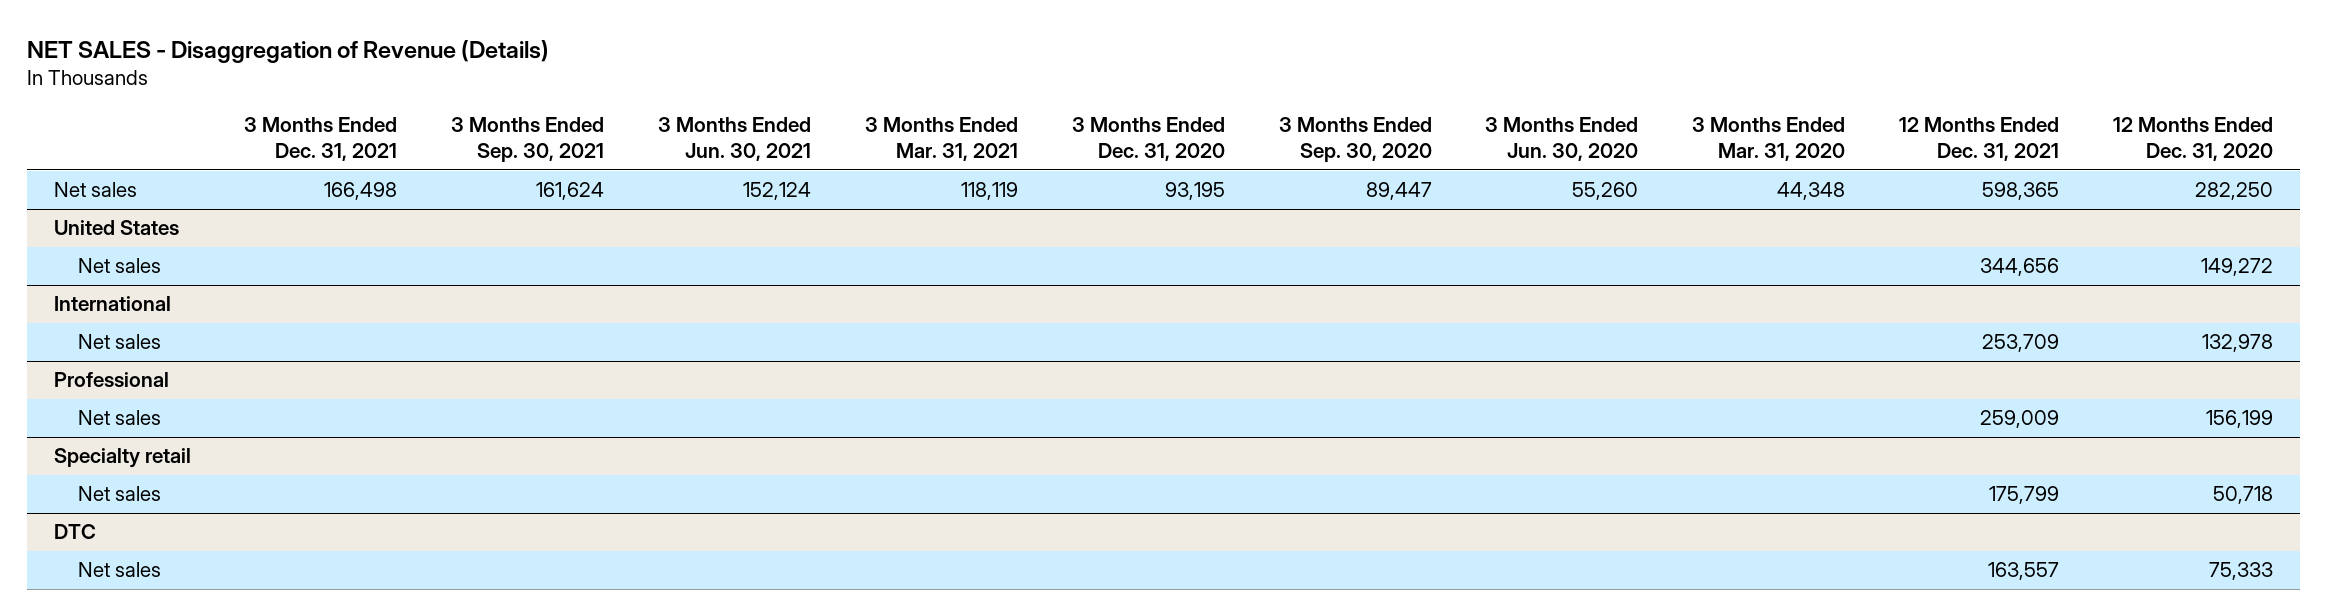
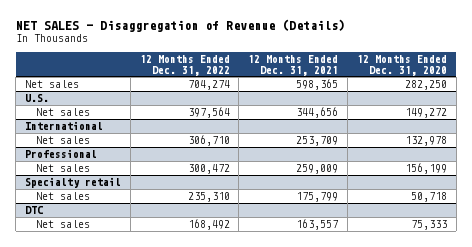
- | 3 Months Ended Dec. 31, 2021 | 3 Months Ended Sep. 30, 2021 | 3 Months Ended Jun. 30, 2021 | 3 Months Ended Mar. 31, 2021 | 3 Months Ended Dec. 31, 2020 | 3 Months Ended Sep. 30, 2020 | 3 Months Ended Jun. 30, 2020 | 3 Months Ended Mar. 31, 2020 | 12 Months Ended Dec. 31, 2021 | 12 Months Ended Dec. 31, 2020
+ | 12 Months Ended Dec. 31, 2022 | 12 Months Ended Dec. 31, 2021 | 12 Months Ended Dec. 31, 2020
- United States
+ U.S.

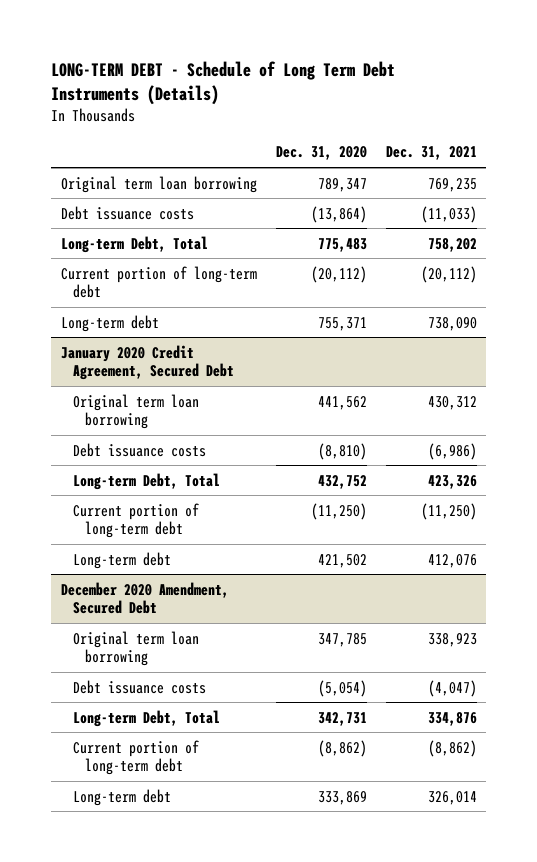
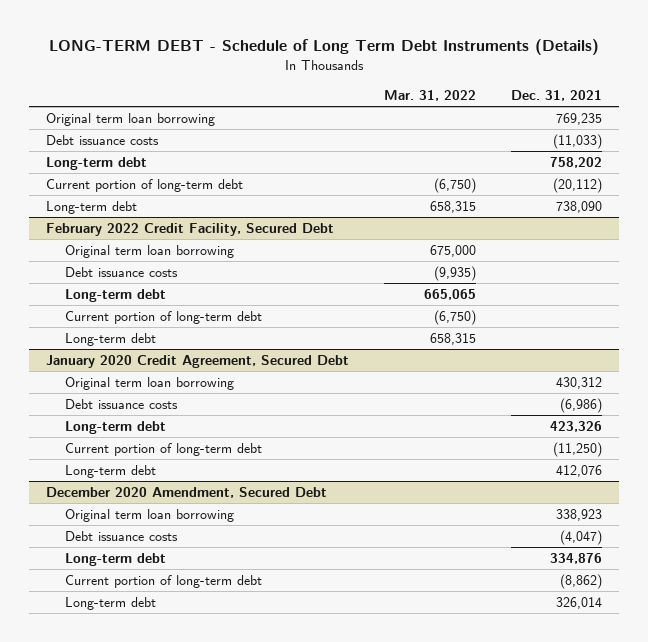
- | Dec. 31, 2020 | Dec. 31, 2021
+ | Mar. 31, 2022 | Dec. 31, 2021
- Long-term Debt, Total | 775,483 | 758,202
+ Long-term debt | | 758,202
+ February 2022 Credit Facility, Secured Debt
+ Original term loan borrowing | 675,000 |
+ Debt issuance costs | (9,935) |
+ Long-term debt | 665,065 |
+ Current portion of long-term debt | (6,750) |
+ Long-term debt | 658,315 |
@ January 2020 Credit Agreement, Secured Debt
- Long-term Debt, Total | 432,752 | 423,326
+ Long-term debt | | 423,326
@ December 2020 Amendment, Secured Debt
- Long-term Debt, Total | 342,731 | 334,876
+ Long-term debt | | 334,876

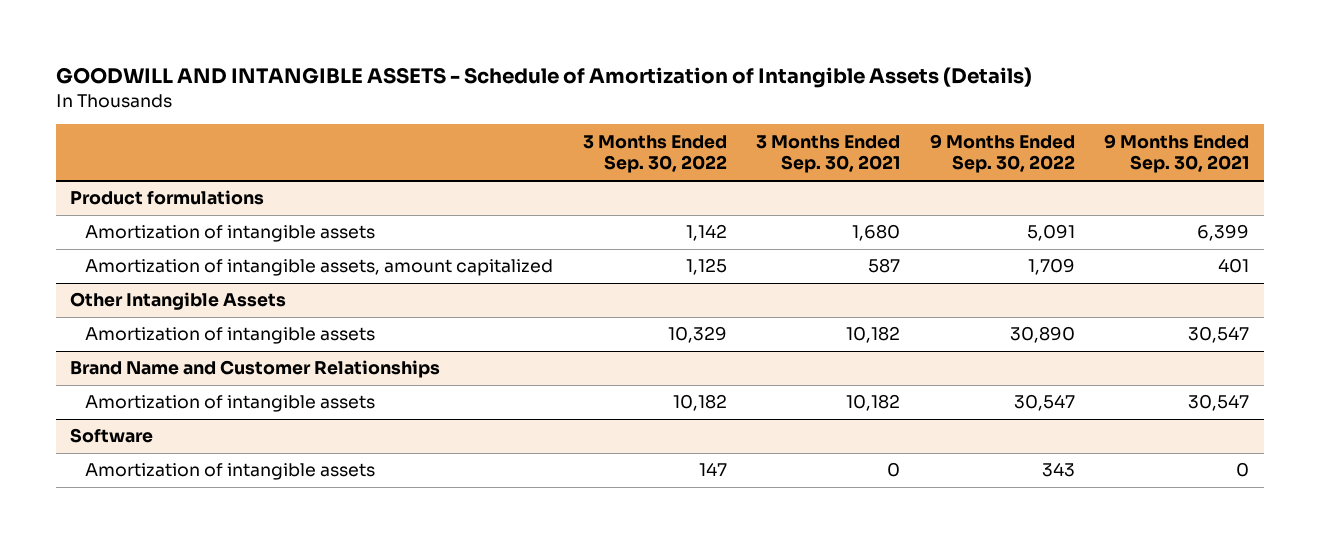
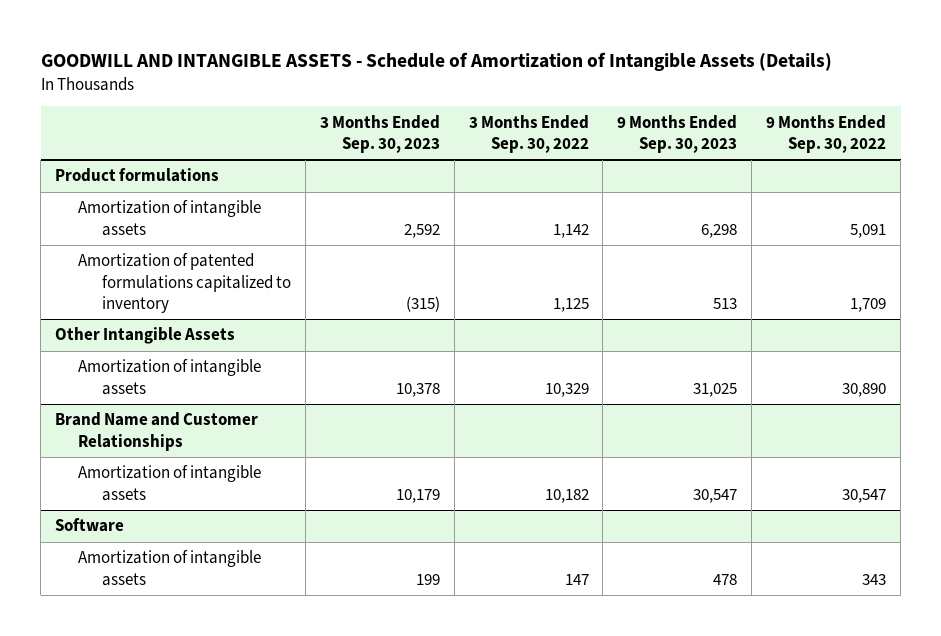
- | 3 Months Ended Sep. 30, 2022 | 3 Months Ended Sep. 30, 2021 | 9 Months Ended Sep. 30, 2022 | 9 Months Ended Sep. 30, 2021
+ | 3 Months Ended Sep. 30, 2023 | 3 Months Ended Sep. 30, 2022 | 9 Months Ended Sep. 30, 2023 | 9 Months Ended Sep. 30, 2022
@ Product formulations
- Amortization of intangible assets, amount capitalized | 1,125 | 587 | 1,709 | 401
+ Amortization of patented formulations capitalized to inventory | (315) | 1,125 | 513 | 1,709

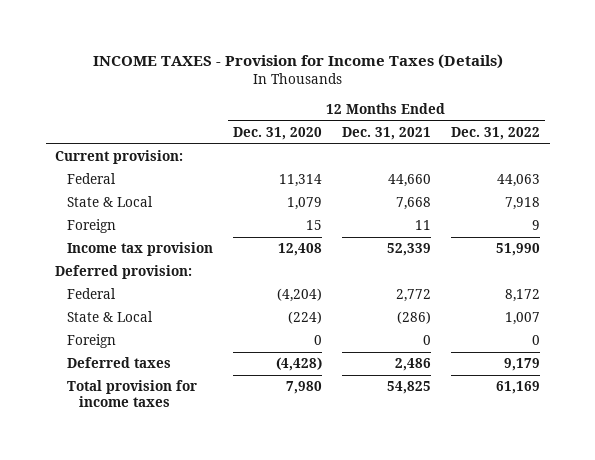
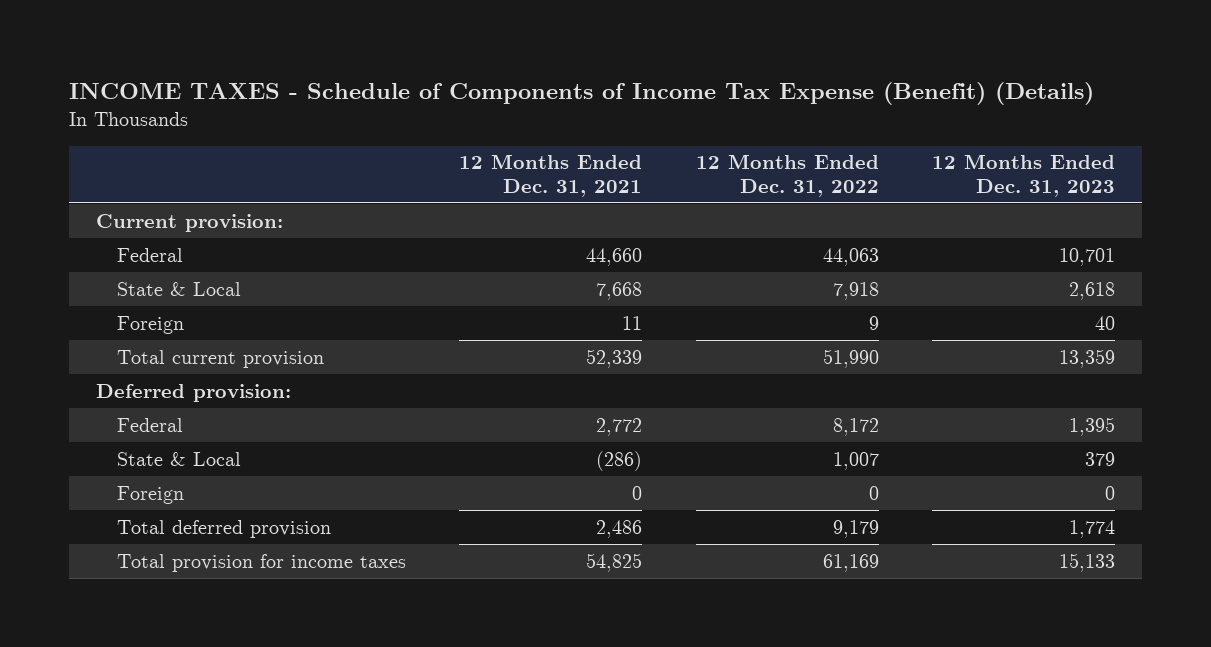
- INCOME TAXES - Provision for Income Taxes (Details)
+ INCOME TAXES - Schedule of Components of Income Tax Expense (Benefit) (Details)
- | 12 Months Ended Dec. 31, 2020 | 12 Months Ended Dec. 31, 2021 | 12 Months Ended Dec. 31, 2022
+ | 12 Months Ended Dec. 31, 2021 | 12 Months Ended Dec. 31, 2022 | 12 Months Ended Dec. 31, 2023
- Income tax provision | 12,408 | 52,339 | 51,990
+ Total current provision | 52,339 | 51,990 | 13,359
- Deferred taxes | (4,428) | 2,486 | 9,179
+ Total deferred provision | 2,486 | 9,179 | 1,774

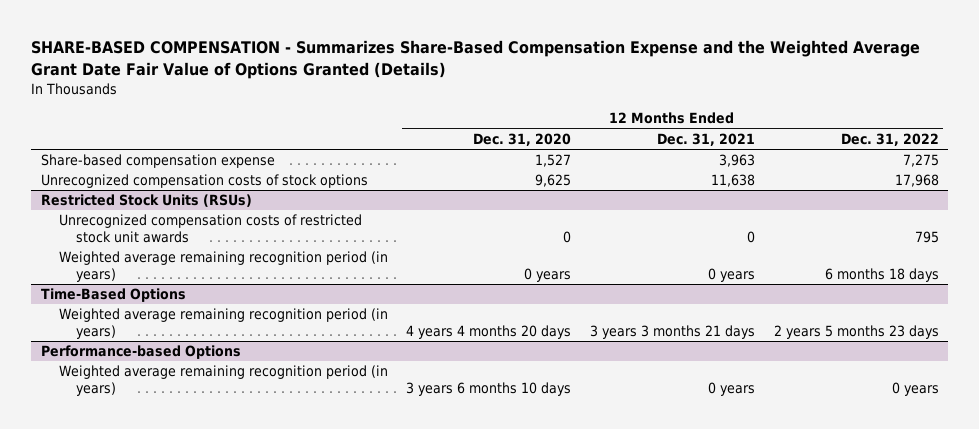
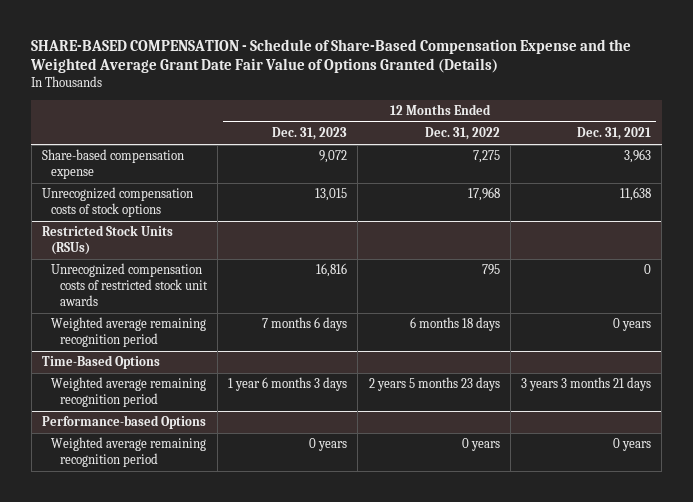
- SHARE-BASED COMPENSATION - Summarizes Share-Based Compensation Expense and the Weighted Average Grant Date Fair Value of Options Granted (Details)
+ SHARE-BASED COMPENSATION - Schedule of Share-Based Compensation Expense and the Weighted Average Grant Date Fair Value of Options Granted (Details)
- | 12 Months Ended Dec. 31, 2020 | 12 Months Ended Dec. 31, 2021 | 12 Months Ended Dec. 31, 2022
+ | 12 Months Ended Dec. 31, 2023 | 12 Months Ended Dec. 31, 2022 | 12 Months Ended Dec. 31, 2021
@ Restricted Stock Units (RSUs)
- Weighted average remaining recognition period (in years) | 0 years | 0 years | 6 months 18 days
+ Weighted average remaining recognition period | 7 months 6 days | 6 months 18 days | 0 years
@ Time-Based Options
- Weighted average remaining recognition period (in years) | 4 years 4 months 20 days | 3 years 3 months 21 days | 2 years 5 months 23 days
+ Weighted average remaining recognition period | 1 year 6 months 3 days | 2 years 5 months 23 days | 3 years 3 months 21 days
@ Performance-based Options
- Weighted average remaining recognition period (in years) | 3 years 6 months 10 days | 0 years | 0 years
+ Weighted average remaining recognition period | 0 years | 0 years | 0 years

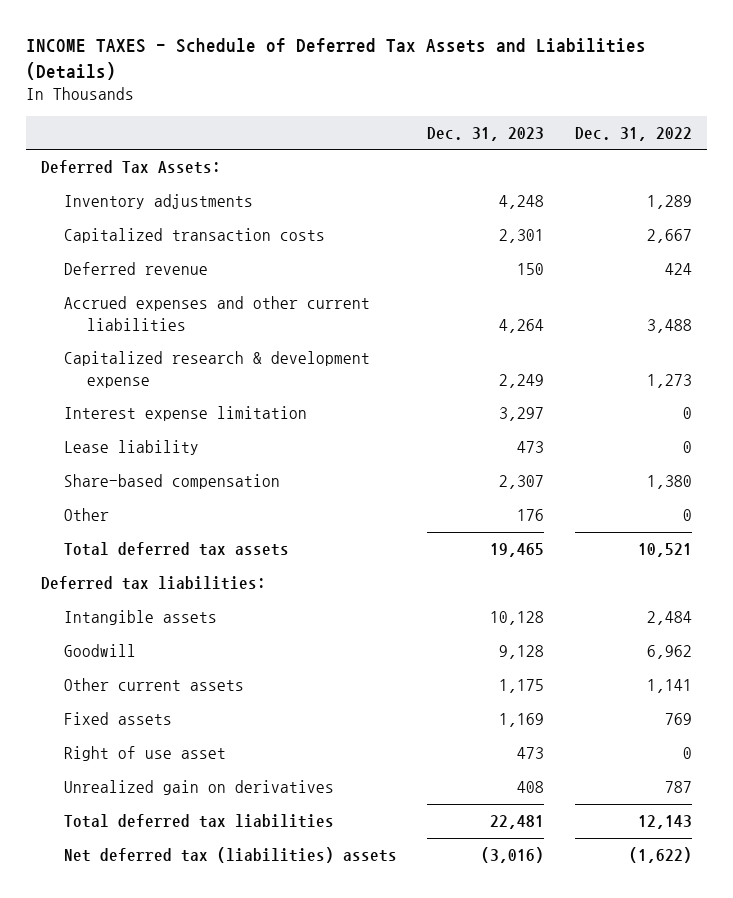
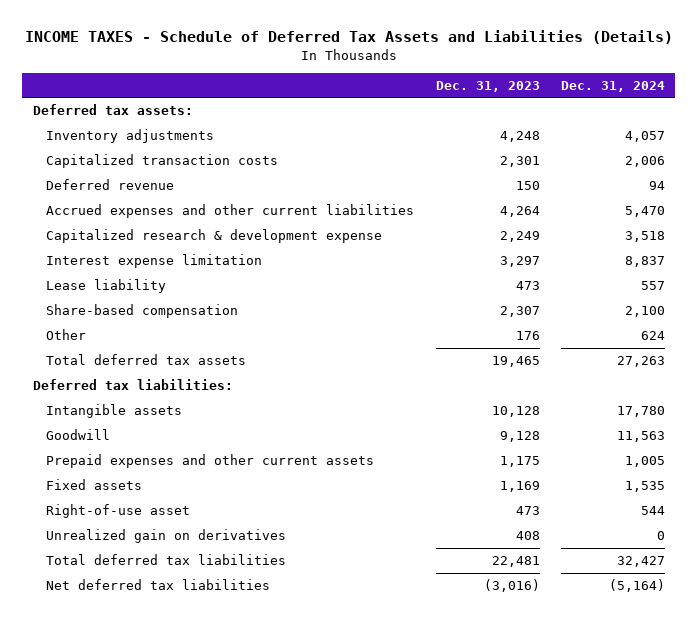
- | Dec. 31, 2023 | Dec. 31, 2022
+ | Dec. 31, 2023 | Dec. 31, 2024
- Deferred Tax Assets:
+ Deferred tax assets:
- Other current assets | 1,175 | 1,141
+ Prepaid expenses and other current assets | 1,175 | 1,005
- Right of use asset | 473 | 0
+ Right-of-use asset | 473 | 544
- Net deferred tax (liabilities) assets | (3,016) | (1,622)
+ Net deferred tax liabilities | (3,016) | (5,164)

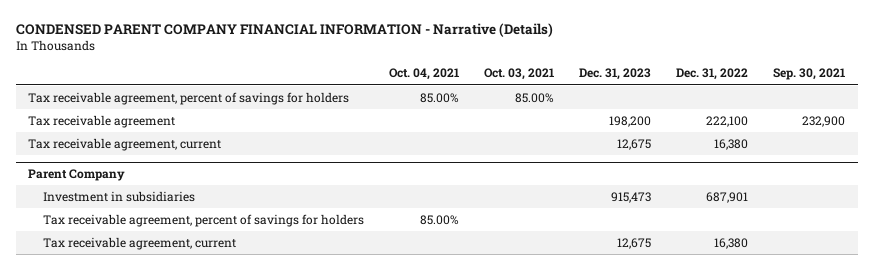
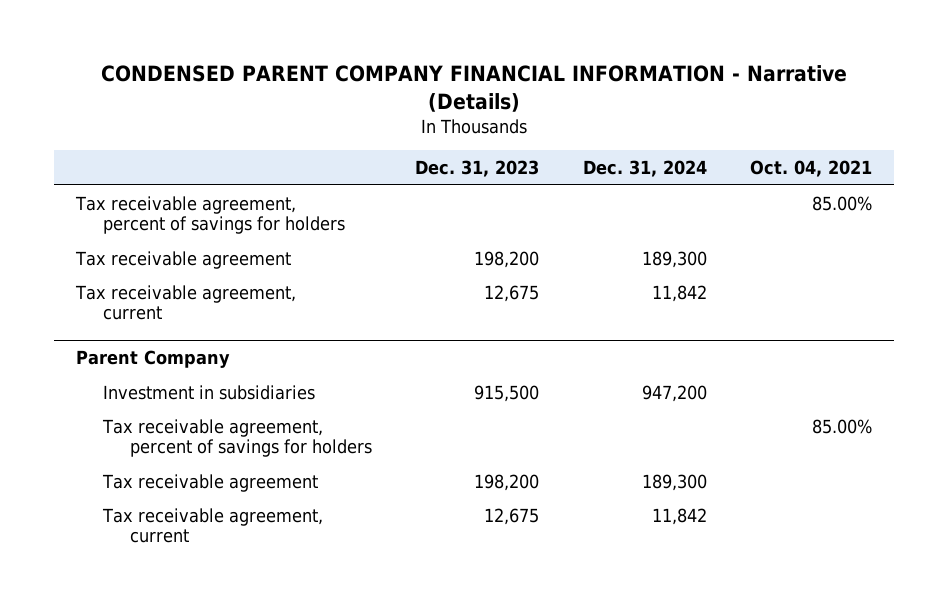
- | Oct. 04, 2021 | Oct. 03, 2021 | Dec. 31, 2023 | Dec. 31, 2022 | Sep. 30, 2021
+ | Dec. 31, 2023 | Dec. 31, 2024 | Oct. 04, 2021
@ Parent Company
- Investment in subsidiaries | | | 915,473 | 687,901 |
+ Investment in subsidiaries | 915,500 | 947,200 |
+ Tax receivable agreement | 198,200 | 189,300 |

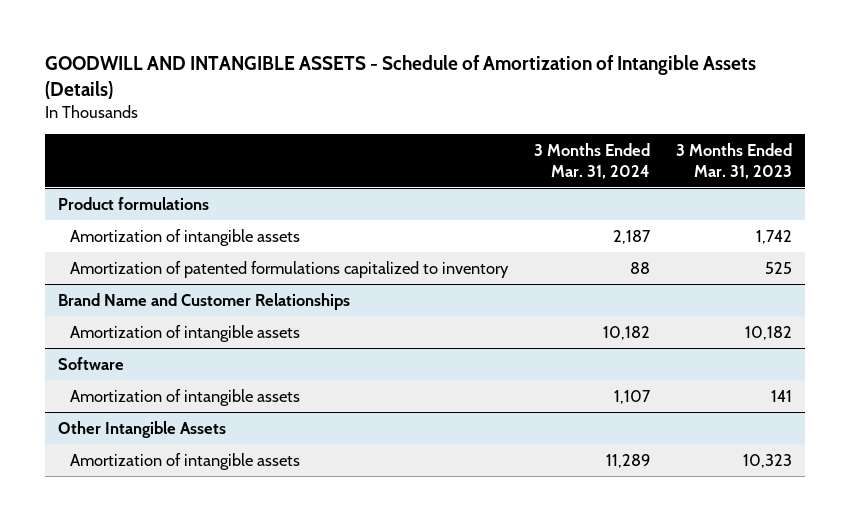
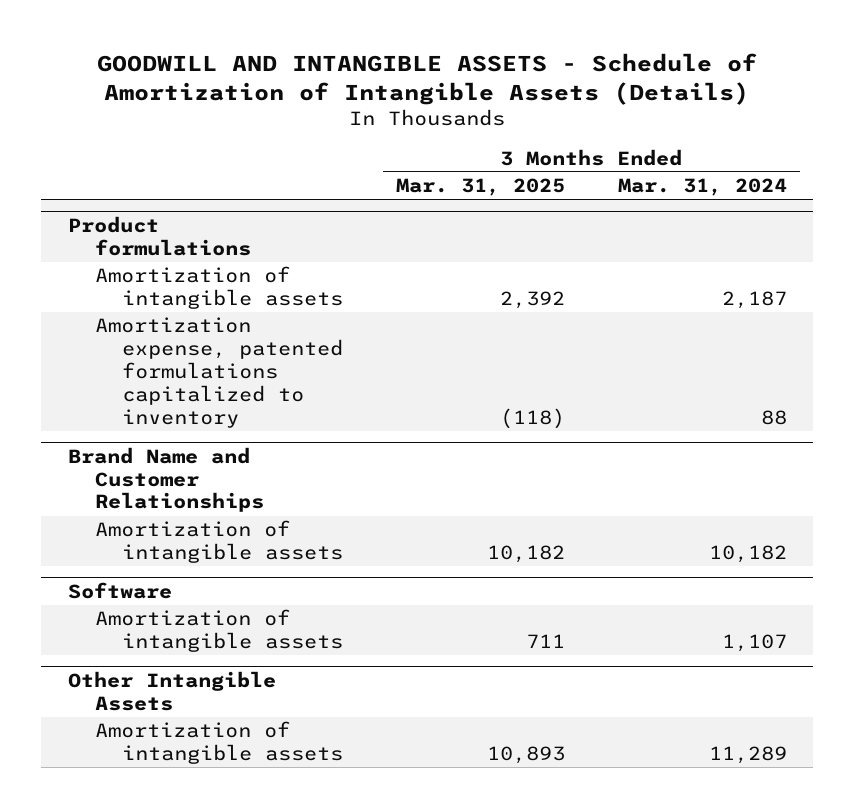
- | 3 Months Ended Mar. 31, 2024 | 3 Months Ended Mar. 31, 2023
+ | 3 Months Ended Mar. 31, 2025 | 3 Months Ended Mar. 31, 2024
@ Product formulations
- Amortization of patented formulations capitalized to inventory | 88 | 525
+ Amortization expense, patented formulations capitalized to inventory | (118) | 88

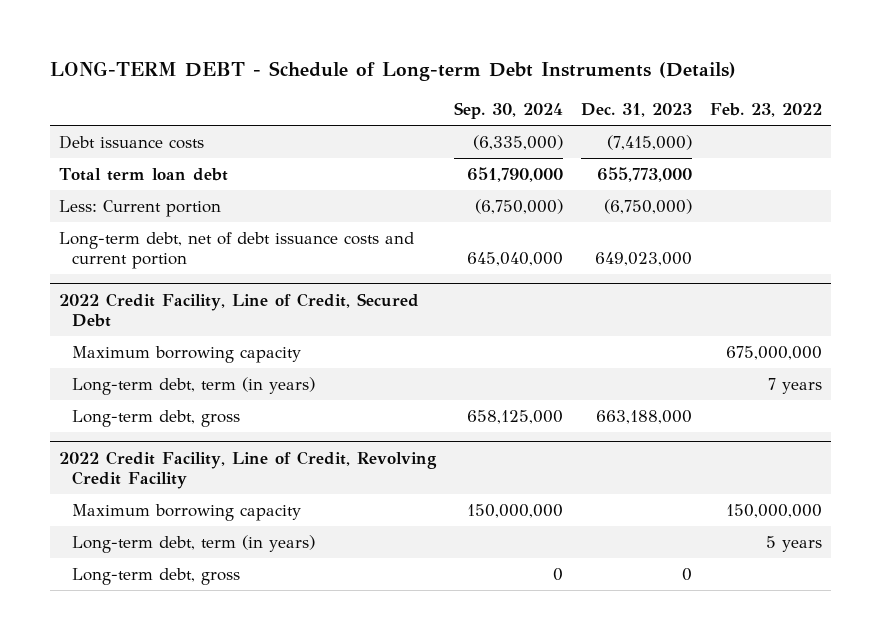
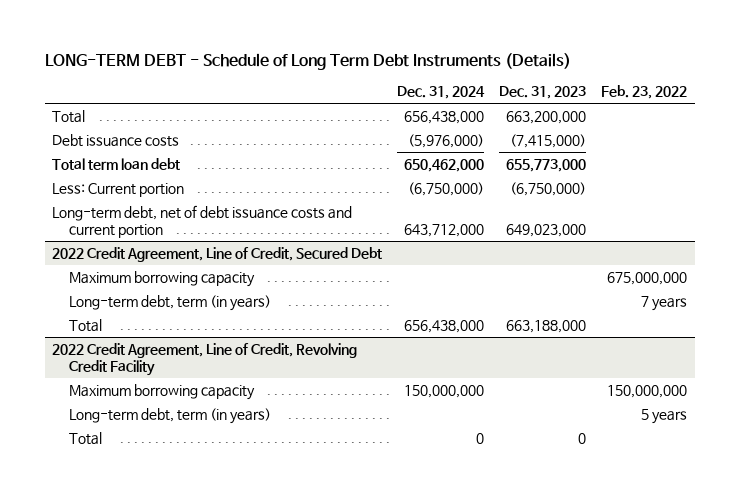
- LONG-TERM DEBT - Schedule of Long-term Debt Instruments (Details)
+ LONG-TERM DEBT - Schedule of Long Term Debt Instruments (Details)
- | Sep. 30, 2024 | Dec. 31, 2023 | Feb. 23, 2022
+ | Dec. 31, 2024 | Dec. 31, 2023 | Feb. 23, 2022
+ Total | 656,438,000 | 663,200,000 |
- 2022 Credit Facility, Line of Credit, Secured Debt
+ 2022 Credit Agreement, Line of Credit, Secured Debt
- Long-term debt, gross | 658,125,000 | 663,188,000 |
- 2022 Credit Facility, Line of Credit, Revolving Credit Facility
+ Total | 656,438,000 | 663,188,000 |
+ 2022 Credit Agreement, Line of Credit, Revolving Credit Facility
- Long-term debt, gross | 0 | 0 |
+ Total | 0 | 0 |

